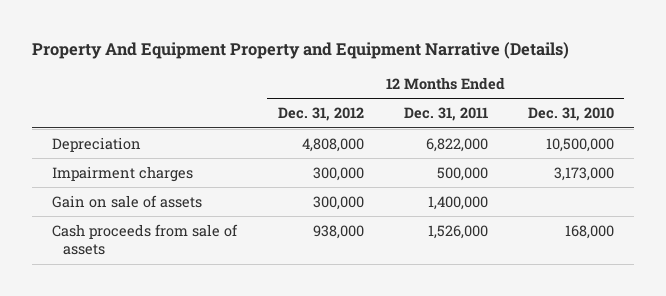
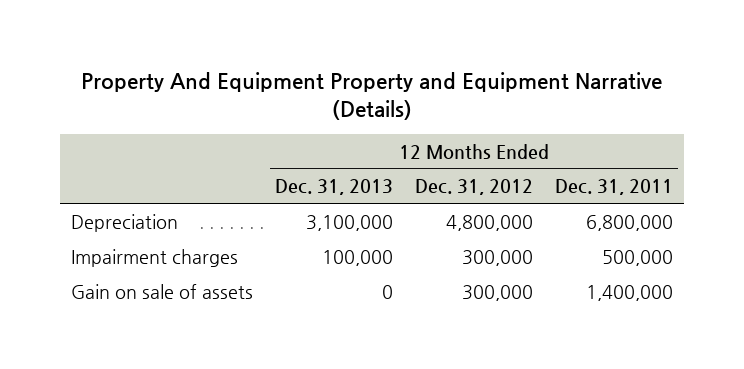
- | 12 Months Ended Dec. 31, 2012 | 12 Months Ended Dec. 31, 2011 | 12 Months Ended Dec. 31, 2010
+ | 12 Months Ended Dec. 31, 2013 | 12 Months Ended Dec. 31, 2012 | 12 Months Ended Dec. 31, 2011
- Depreciation | 4,808,000 | 6,822,000 | 10,500,000
+ Depreciation | 3,100,000 | 4,800,000 | 6,800,000
- Cash proceeds from sale of assets | 938,000 | 1,526,000 | 168,000

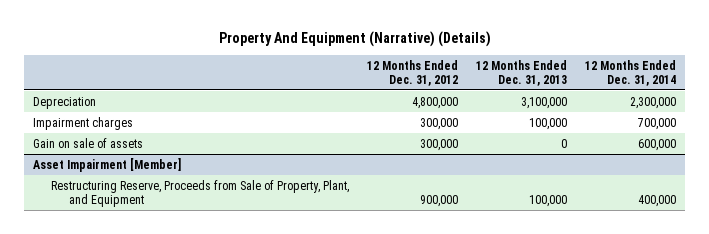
- Property And Equipment Property and Equipment Narrative (Details)
+ Property And Equipment (Narrative) (Details)
- | 12 Months Ended Dec. 31, 2013 | 12 Months Ended Dec. 31, 2012 | 12 Months Ended Dec. 31, 2011
+ | 12 Months Ended Dec. 31, 2012 | 12 Months Ended Dec. 31, 2013 | 12 Months Ended Dec. 31, 2014
+ Asset Impairment [Member]
+ Restructuring Reserve, Proceeds from Sale of Property, Plant, and Equipment | 900,000 | 100,000 | 400,000

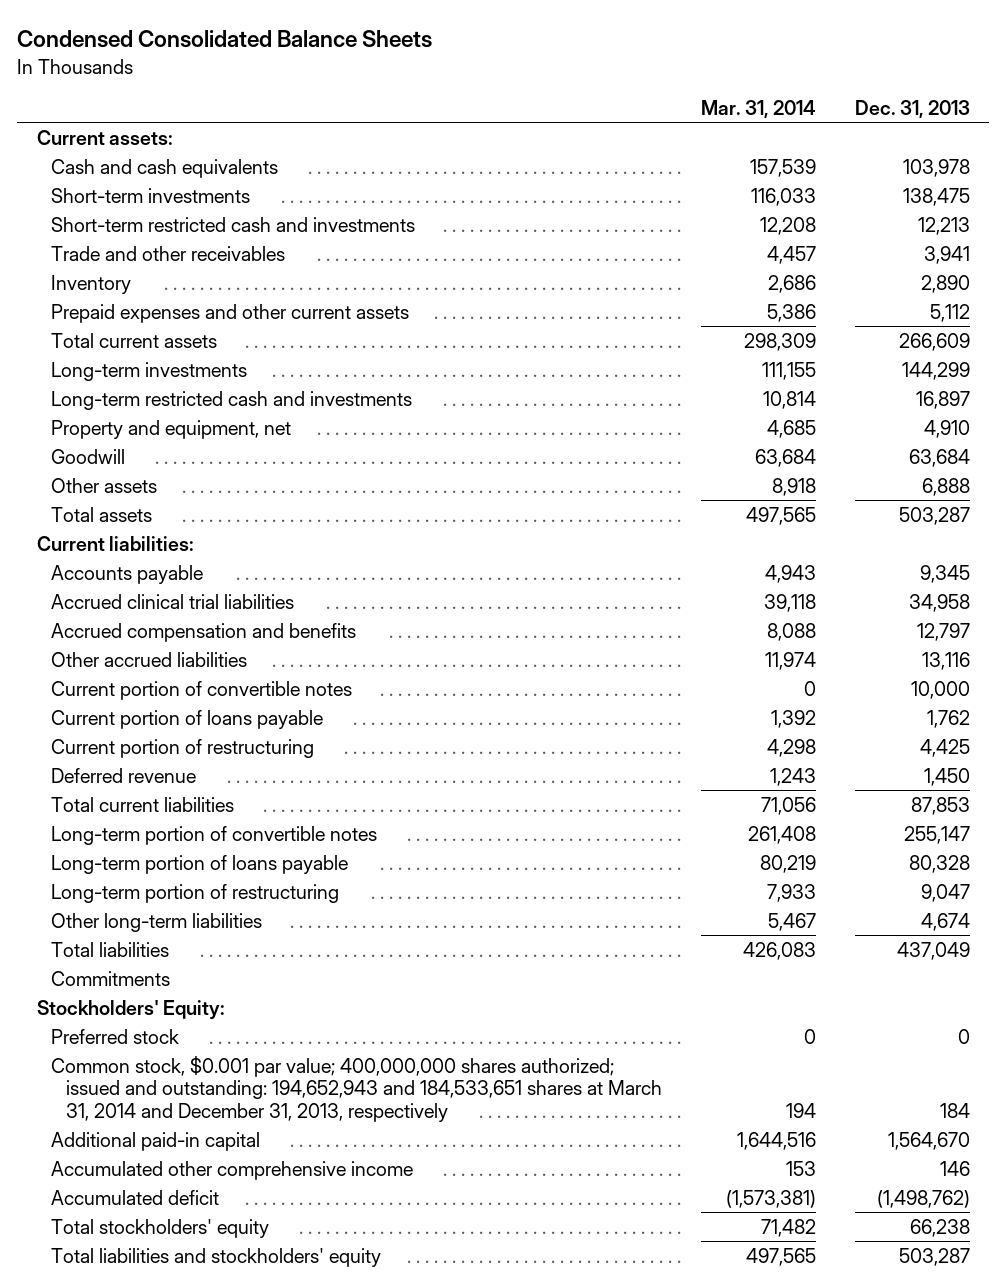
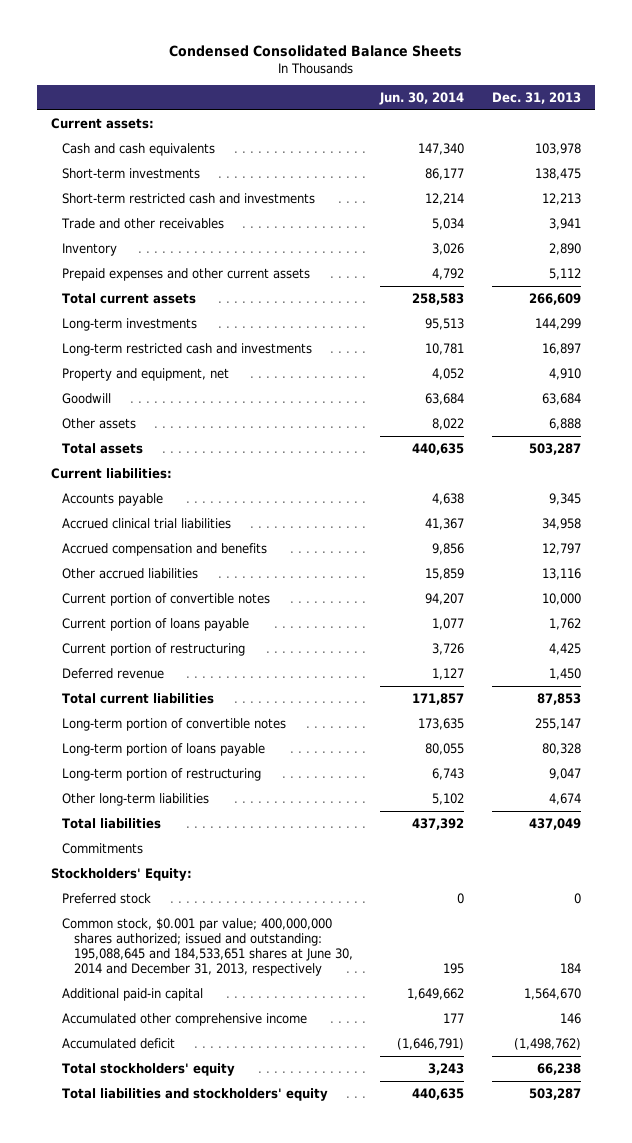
- | Mar. 31, 2014 | Dec. 31, 2013
+ | Jun. 30, 2014 | Dec. 31, 2013
- Common stock, $0.001 par value; 400,000,000 shares authorized; issued and outstanding: 194,652,943 and 184,533,651 shares at March 31, 2014 and December 31, 2013, respectively | 194 | 184
+ Common stock, $0.001 par value; 400,000,000 shares authorized; issued and outstanding: 195,088,645 and 184,533,651 shares at June 30, 2014 and December 31, 2013, respectively | 195 | 184

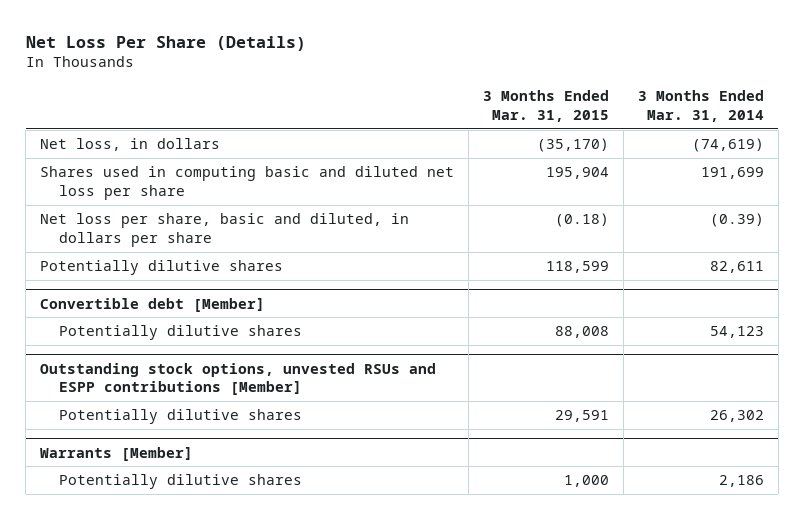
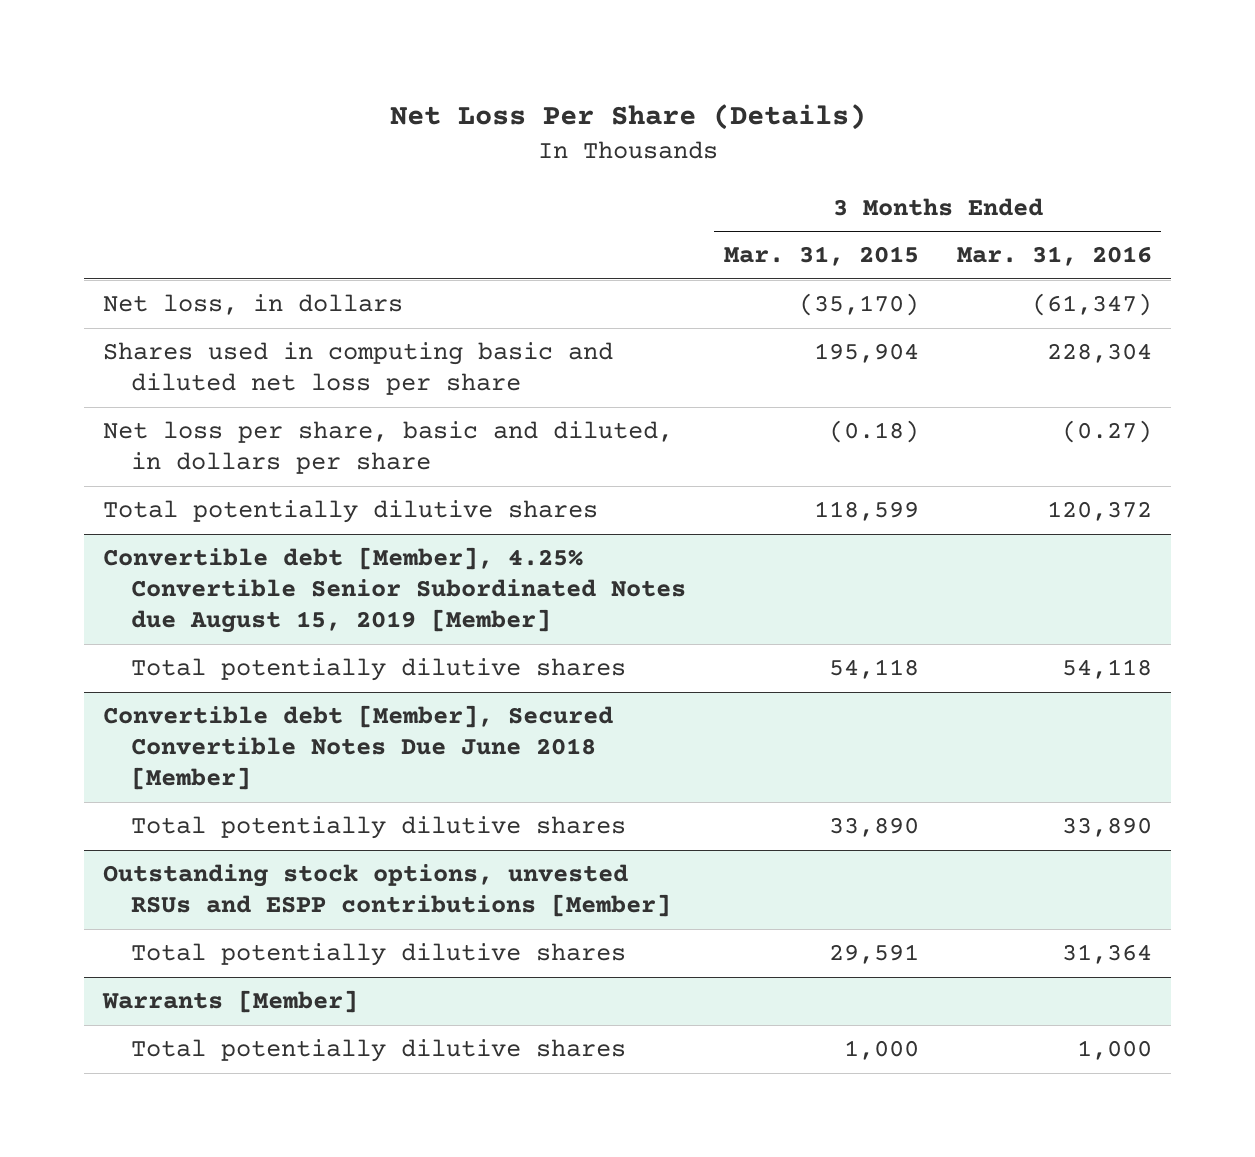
- | 3 Months Ended Mar. 31, 2015 | 3 Months Ended Mar. 31, 2014
+ | 3 Months Ended Mar. 31, 2015 | 3 Months Ended Mar. 31, 2016
- Potentially dilutive shares | 118,599 | 82,611
- Convertible debt [Member]
- Potentially dilutive shares | 88,008 | 54,123
+ Total potentially dilutive shares | 118,599 | 120,372
+ Convertible debt [Member], 4.25% Convertible Senior Subordinated Notes due August 15, 2019 [Member]
+ Total potentially dilutive shares | 54,118 | 54,118
+ Convertible debt [Member], Secured Convertible Notes Due June 2018 [Member]
+ Total potentially dilutive shares | 33,890 | 33,890
@ Outstanding stock options, unvested RSUs and ESPP contributions [Member]
- Potentially dilutive shares | 29,591 | 26,302
+ Total potentially dilutive shares | 29,591 | 31,364
@ Warrants [Member]
- Potentially dilutive shares | 1,000 | 2,186
+ Total potentially dilutive shares | 1,000 | 1,000

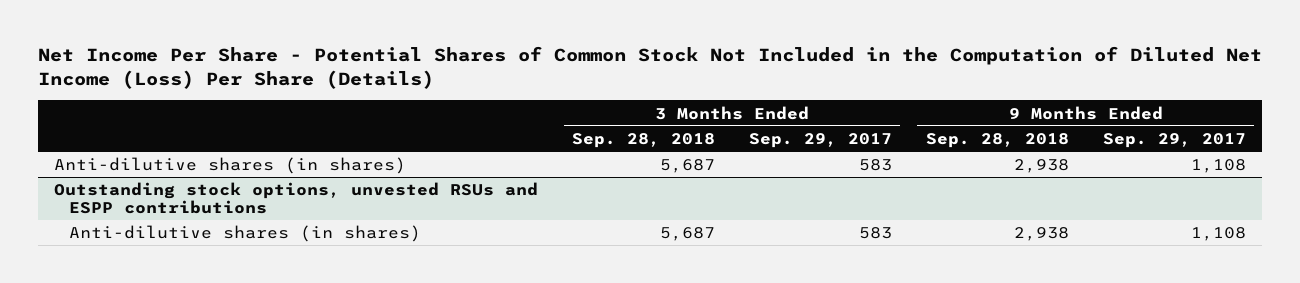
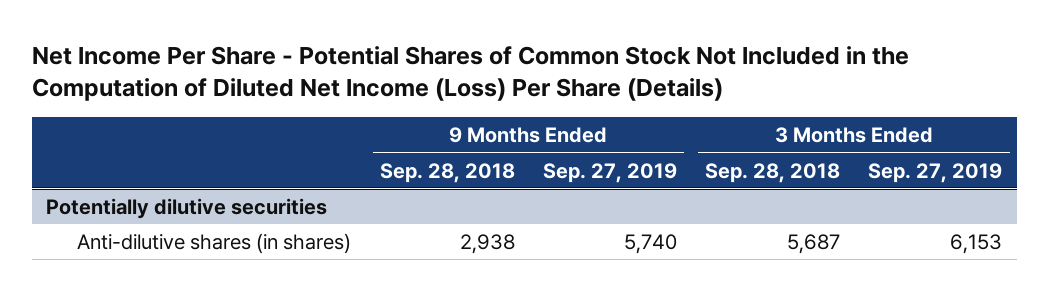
- | 3 Months Ended Sep. 28, 2018 | 3 Months Ended Sep. 29, 2017 | 9 Months Ended Sep. 28, 2018 | 9 Months Ended Sep. 29, 2017
+ | 9 Months Ended Sep. 28, 2018 | 9 Months Ended Sep. 27, 2019 | 3 Months Ended Sep. 28, 2018 | 3 Months Ended Sep. 27, 2019
- Anti-dilutive shares (in shares) | 5,687 | 583 | 2,938 | 1,108
- Outstanding stock options, unvested RSUs and ESPP contributions
+ Potentially dilutive securities

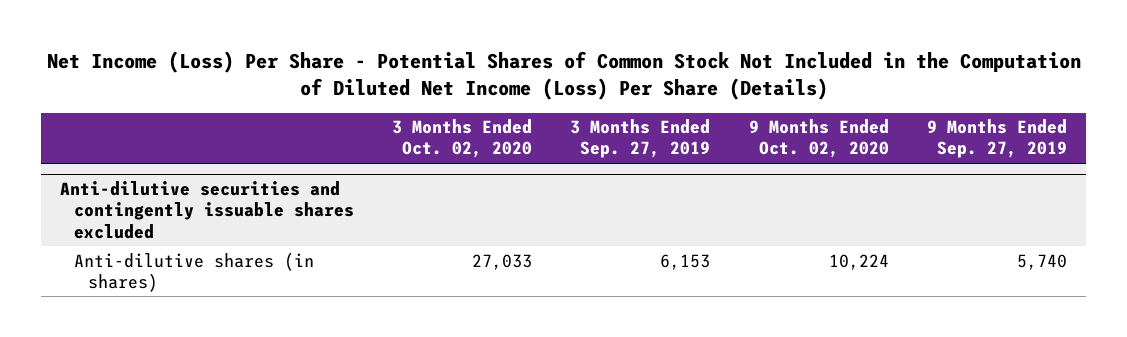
- Net Income Per Share - Potential Shares of Common Stock Not Included in the Computation of Diluted Net Income (Loss) Per Share (Details)
+ Net Income (Loss) Per Share - Potential Shares of Common Stock Not Included in the Computation of Diluted Net Income (Loss) Per Share (Details)
- | 9 Months Ended Sep. 28, 2018 | 9 Months Ended Sep. 27, 2019 | 3 Months Ended Sep. 28, 2018 | 3 Months Ended Sep. 27, 2019
+ | 3 Months Ended Oct. 02, 2020 | 3 Months Ended Sep. 27, 2019 | 9 Months Ended Oct. 02, 2020 | 9 Months Ended Sep. 27, 2019
- Potentially dilutive securities
+ Anti-dilutive securities and contingently issuable shares excluded

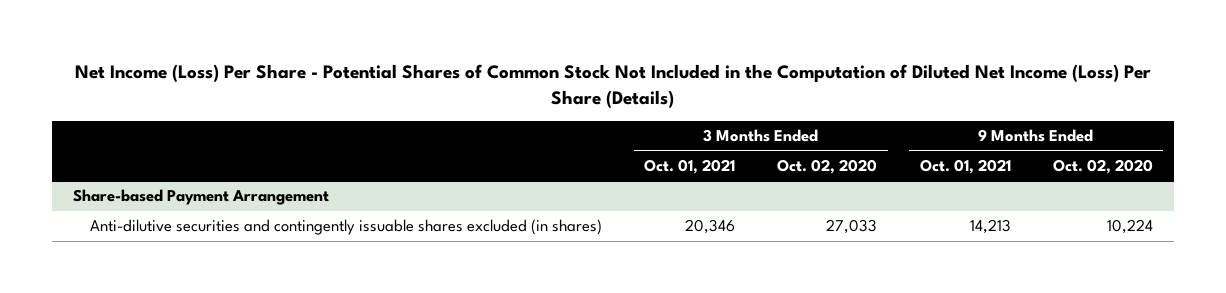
- | 3 Months Ended Oct. 02, 2020 | 3 Months Ended Sep. 27, 2019 | 9 Months Ended Oct. 02, 2020 | 9 Months Ended Sep. 27, 2019
+ | 3 Months Ended Oct. 01, 2021 | 3 Months Ended Oct. 02, 2020 | 9 Months Ended Oct. 01, 2021 | 9 Months Ended Oct. 02, 2020
- Anti-dilutive securities and contingently issuable shares excluded
- Anti-dilutive shares (in shares) | 27,033 | 6,153 | 10,224 | 5,740
+ Share-based Payment Arrangement
+ Anti-dilutive securities and contingently issuable shares excluded (in shares) | 20,346 | 27,033 | 14,213 | 10,224

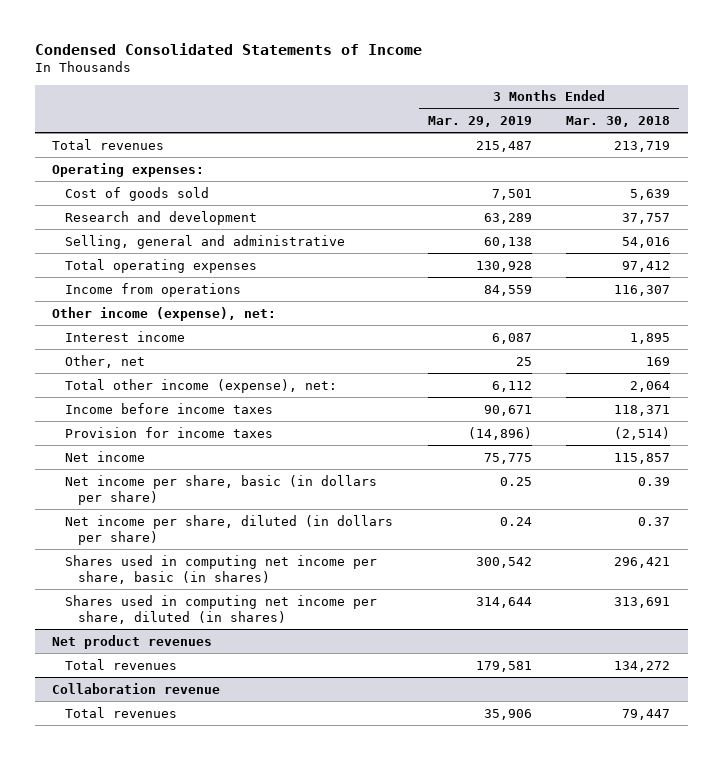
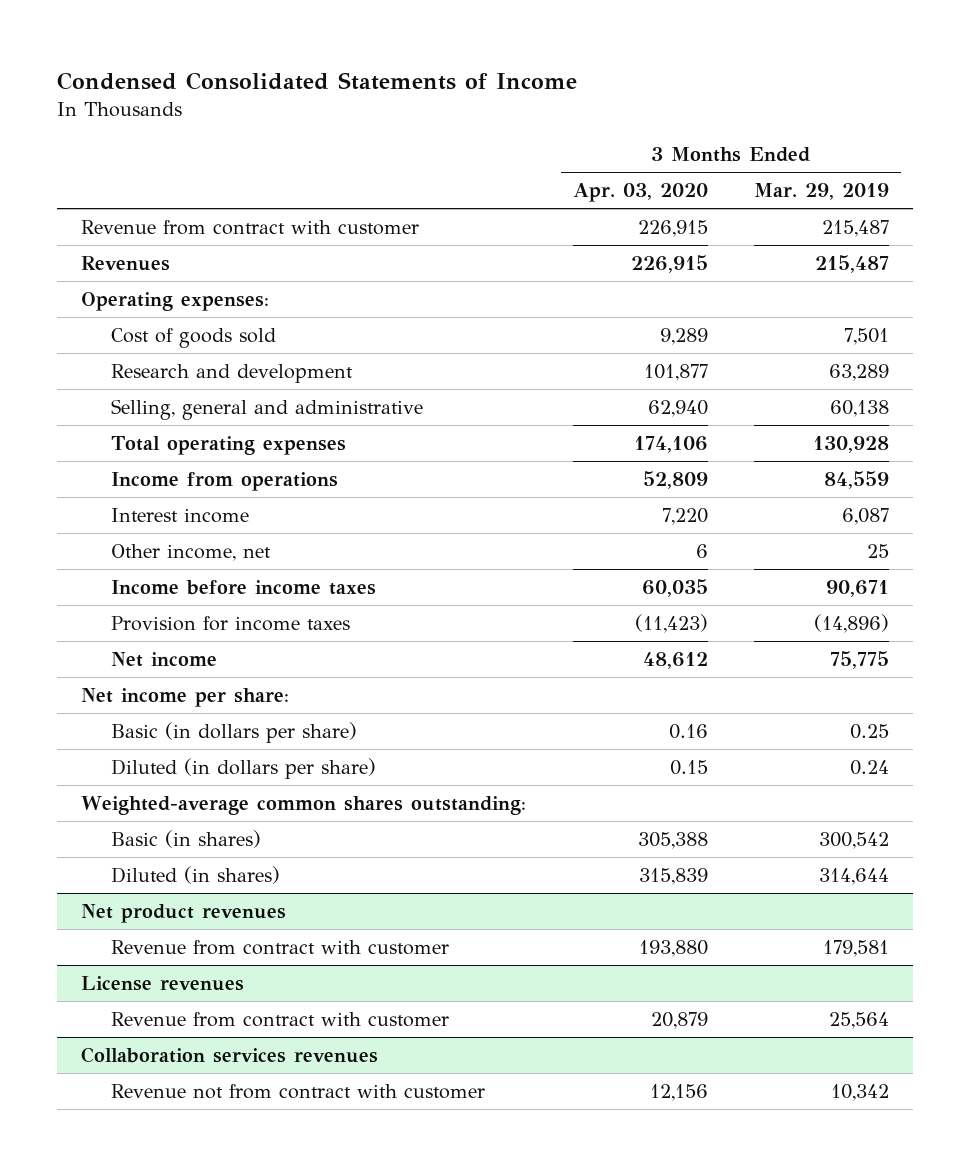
- | 3 Months Ended Mar. 29, 2019 | 3 Months Ended Mar. 30, 2018
+ | 3 Months Ended Apr. 03, 2020 | 3 Months Ended Mar. 29, 2019
- Total revenues | 215,487 | 213,719
+ Revenue from contract with customer | 226,915 | 215,487
+ Revenues | 226,915 | 215,487
- Other income (expense), net:
- Other, net | 25 | 169
- Total other income (expense), net: | 6,112 | 2,064
+ Other income, net | 6 | 25
- Net income per share, basic (in dollars per share) | 0.25 | 0.39
- Net income per share, diluted (in dollars per share) | 0.24 | 0.37
- Shares used in computing net income per share, basic (in shares) | 300,542 | 296,421
- Shares used in computing net income per share, diluted (in shares) | 314,644 | 313,691
+ Net income per share:
+ Basic (in dollars per share) | 0.16 | 0.25
+ Diluted (in dollars per share) | 0.15 | 0.24
+ Weighted-average common shares outstanding:
+ Basic (in shares) | 305,388 | 300,542
+ Diluted (in shares) | 315,839 | 314,644
@ Net product revenues
- Total revenues | 179,581 | 134,272
- Collaboration revenue
- Total revenues | 35,906 | 79,447
@ Net product revenues
+ Revenue from contract with customer | 193,880 | 179,581
+ License revenues
+ Revenue from contract with customer | 20,879 | 25,564
+ Collaboration services revenues
+ Revenue not from contract with customer | 12,156 | 10,342

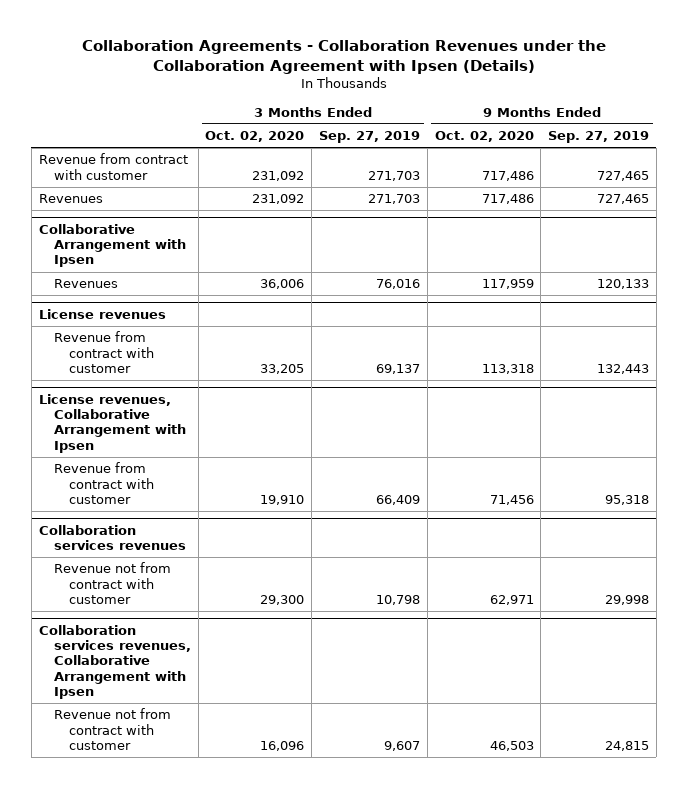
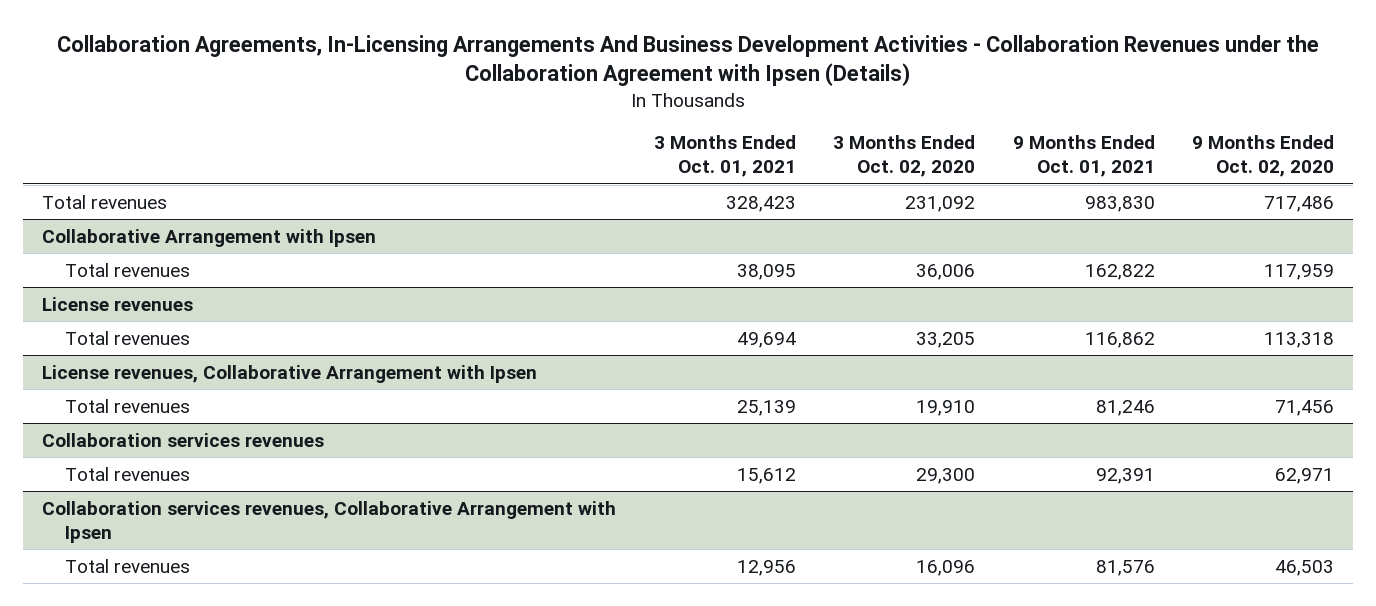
- Collaboration Agreements - Collaboration Revenues under the Collaboration Agreement with Ipsen (Details)
+ Collaboration Agreements, In-Licensing Arrangements And Business Development Activities - Collaboration Revenues under the Collaboration Agreement with Ipsen (Details)
- | 3 Months Ended Oct. 02, 2020 | 3 Months Ended Sep. 27, 2019 | 9 Months Ended Oct. 02, 2020 | 9 Months Ended Sep. 27, 2019
+ | 3 Months Ended Oct. 01, 2021 | 3 Months Ended Oct. 02, 2020 | 9 Months Ended Oct. 01, 2021 | 9 Months Ended Oct. 02, 2020
- Revenue from contract with customer | 231,092 | 271,703 | 717,486 | 727,465
- Revenues | 231,092 | 271,703 | 717,486 | 727,465
+ Total revenues | 328,423 | 231,092 | 983,830 | 717,486
@ Collaborative Arrangement with Ipsen
- Revenues | 36,006 | 76,016 | 117,959 | 120,133
+ Total revenues | 38,095 | 36,006 | 162,822 | 117,959
@ License revenues
- Revenue from contract with customer | 33,205 | 69,137 | 113,318 | 132,443
+ Total revenues | 49,694 | 33,205 | 116,862 | 113,318
@ License revenues, Collaborative Arrangement with Ipsen
- Revenue from contract with customer | 19,910 | 66,409 | 71,456 | 95,318
+ Total revenues | 25,139 | 19,910 | 81,246 | 71,456
@ Collaboration services revenues
- Revenue not from contract with customer | 29,300 | 10,798 | 62,971 | 29,998
+ Total revenues | 15,612 | 29,300 | 92,391 | 62,971
@ Collaboration services revenues, Collaborative Arrangement with Ipsen
- Revenue not from contract with customer | 16,096 | 9,607 | 46,503 | 24,815
+ Total revenues | 12,956 | 16,096 | 81,576 | 46,503

